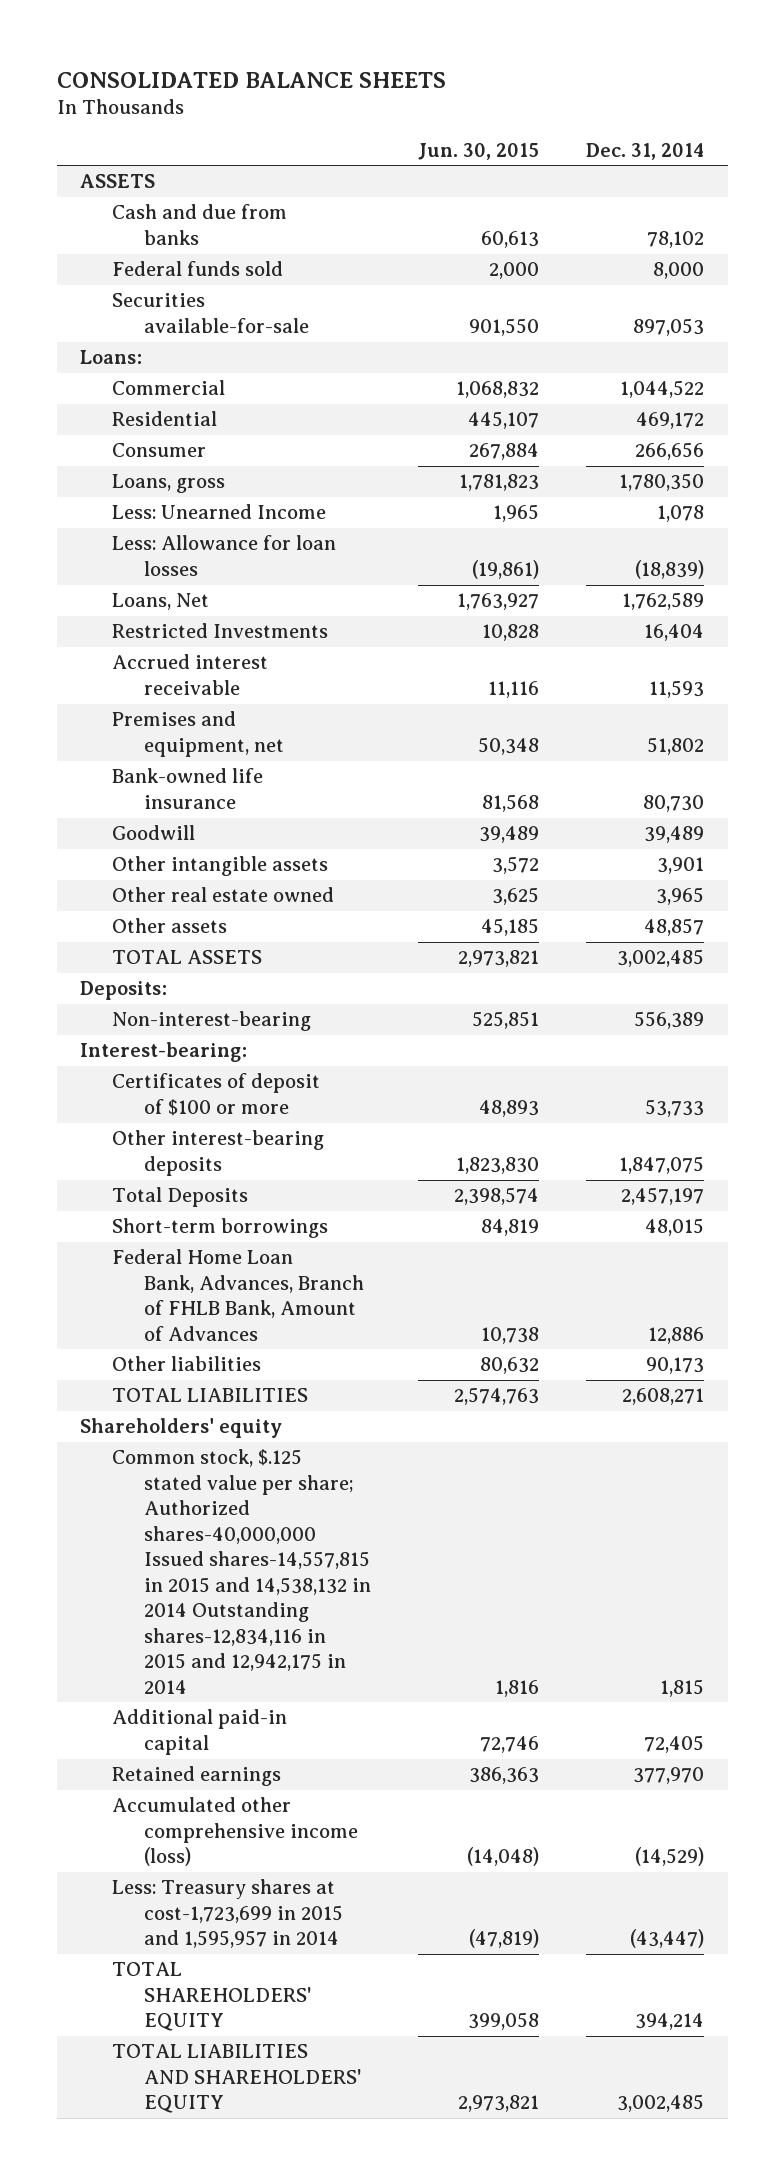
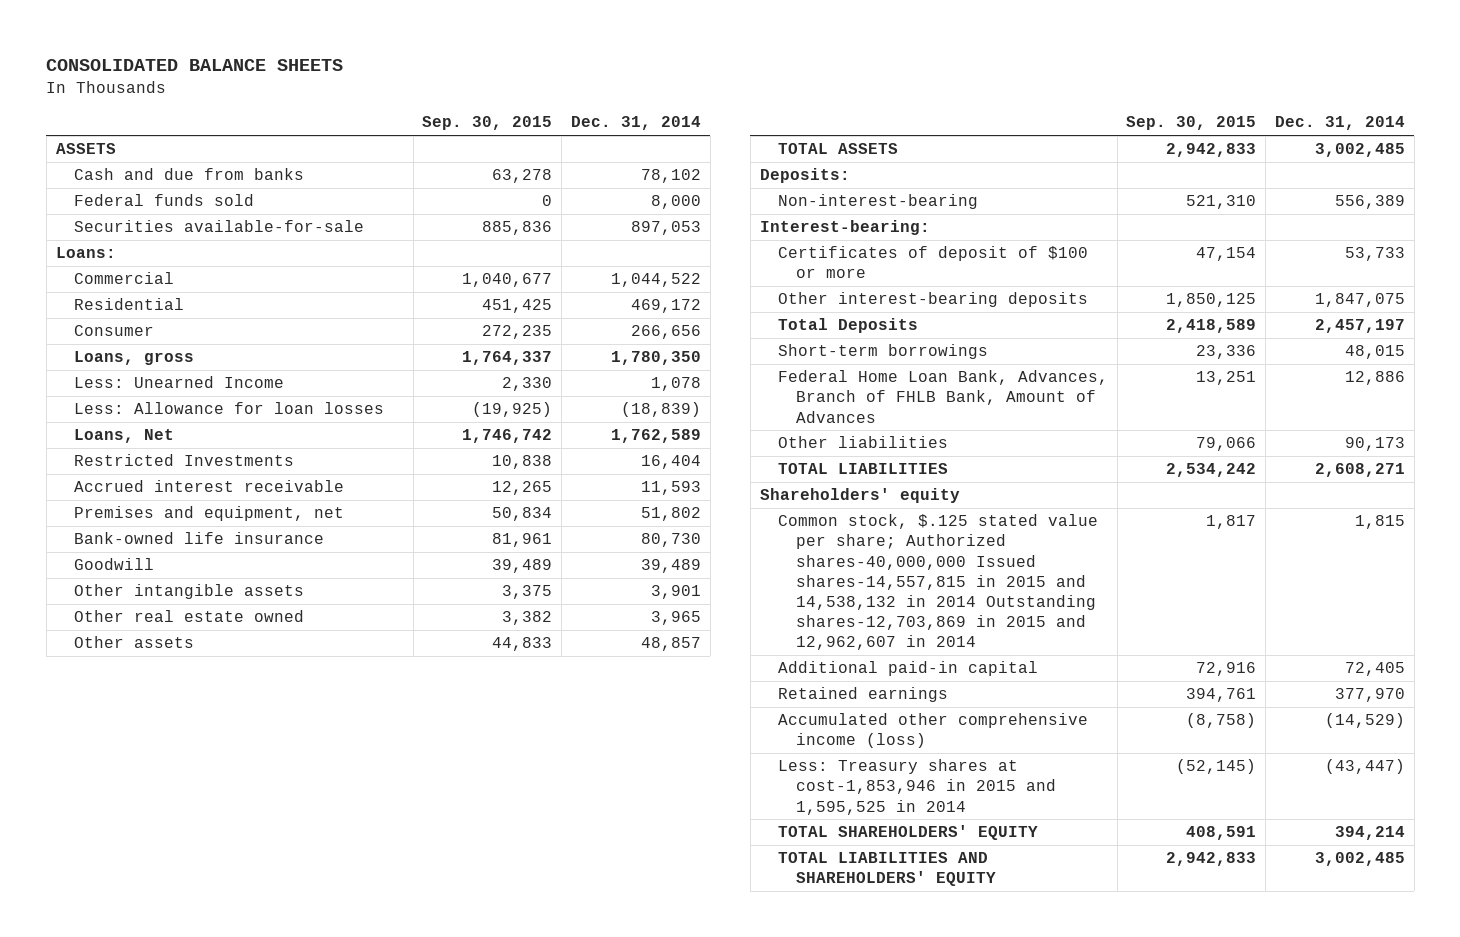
- | Jun. 30, 2015 | Dec. 31, 2014
+ | Sep. 30, 2015 | Dec. 31, 2014
- Common stock, $.125 stated value per share; Authorized shares-40,000,000 Issued shares-14,557,815 in 2015 and 14,538,132 in 2014 Outstanding shares-12,834,116 in 2015 and 12,942,175 in 2014 | 1,816 | 1,815
+ Common stock, $.125 stated value per share; Authorized shares-40,000,000 Issued shares-14,557,815 in 2015 and 14,538,132 in 2014 Outstanding shares-12,703,869 in 2015 and 12,962,607 in 2014 | 1,817 | 1,815
- Less: Treasury shares at cost-1,723,699 in 2015 and 1,595,957 in 2014 | (47,819) | (43,447)
+ Less: Treasury shares at cost-1,853,946 in 2015 and 1,595,525 in 2014 | (52,145) | (43,447)

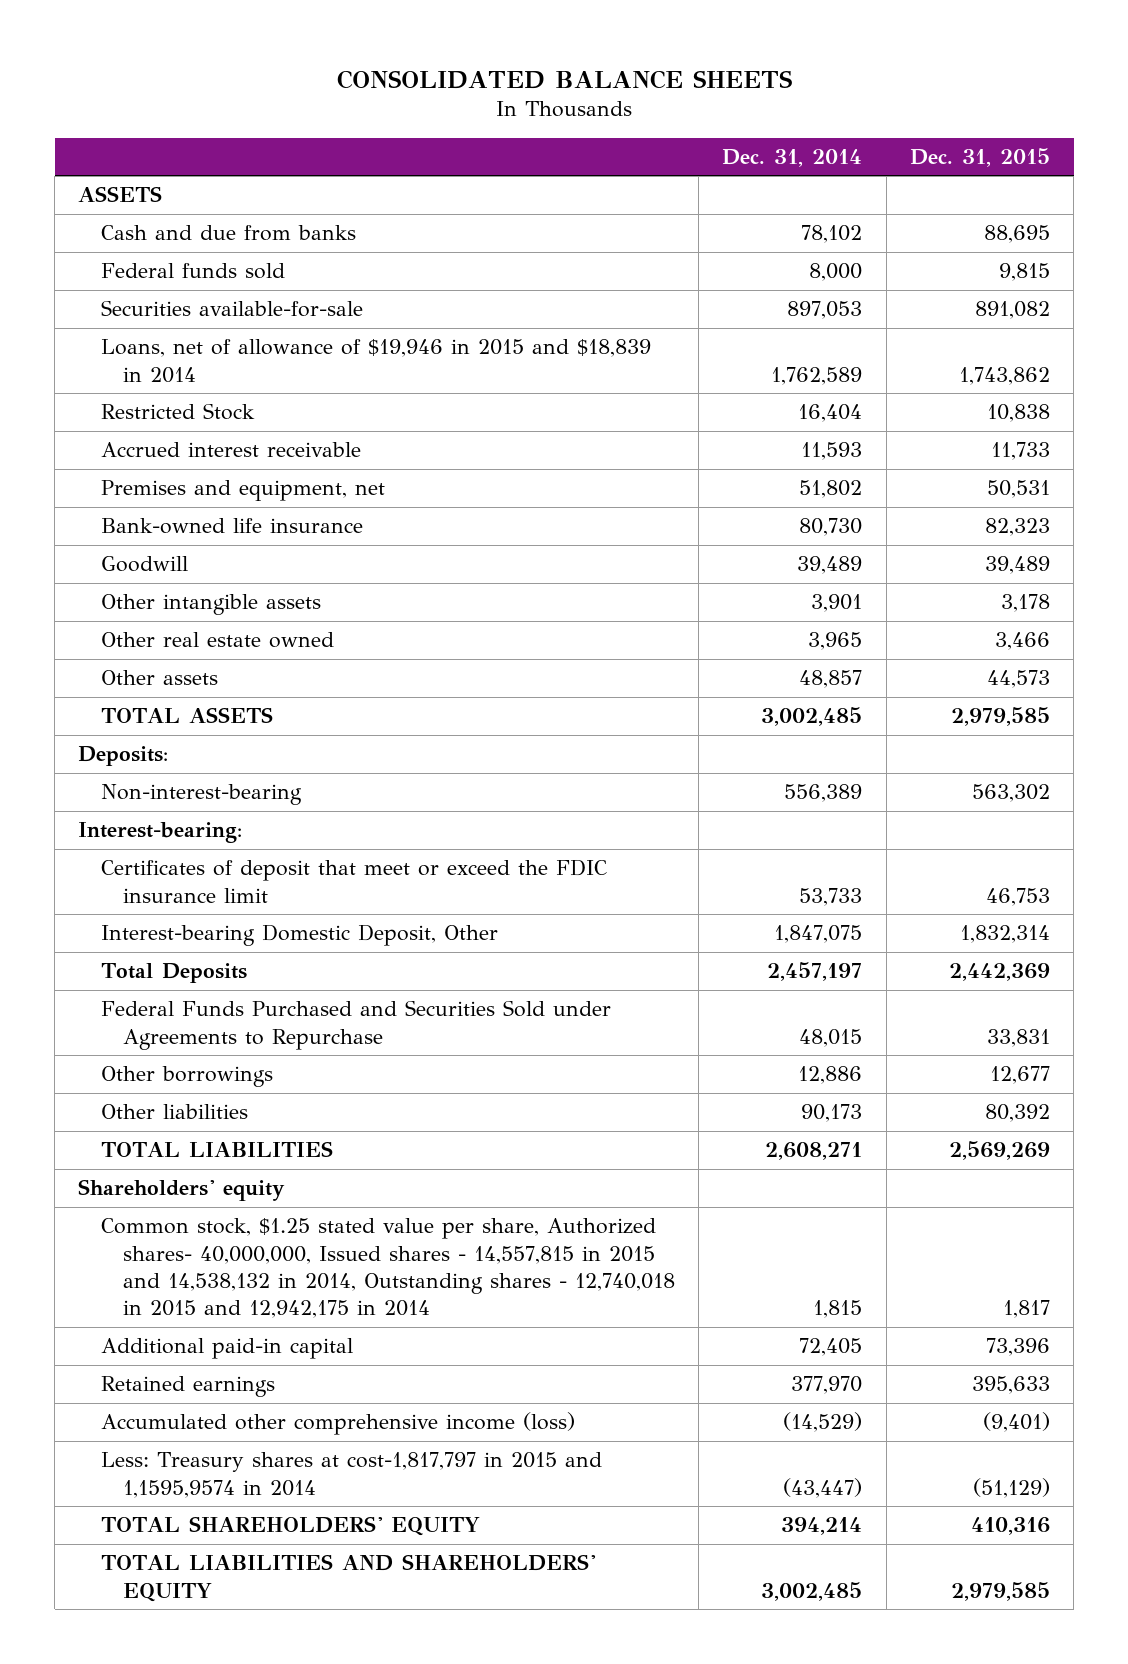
- | Sep. 30, 2015 | Dec. 31, 2014
+ | Dec. 31, 2014 | Dec. 31, 2015
- Loans:
- Commercial | 1,040,677 | 1,044,522
- Residential | 451,425 | 469,172
- Consumer | 272,235 | 266,656
- Loans, gross | 1,764,337 | 1,780,350
- Less: Unearned Income | 2,330 | 1,078
- Less: Allowance for loan losses | (19,925) | (18,839)
- Loans, Net | 1,746,742 | 1,762,589
- Restricted Investments | 10,838 | 16,404
+ Loans, net of allowance of $19,946 in 2015 and $18,839 in 2014 | 1,762,589 | 1,743,862
+ Restricted Stock | 16,404 | 10,838
- Certificates of deposit of $100 or more | 47,154 | 53,733
- Other interest-bearing deposits | 1,850,125 | 1,847,075
+ Certificates of deposit that meet or exceed the FDIC insurance limit | 53,733 | 46,753
+ Interest-bearing Domestic Deposit, Other | 1,847,075 | 1,832,314
- Short-term borrowings | 23,336 | 48,015
- Federal Home Loan Bank, Advances, Branch of FHLB Bank, Amount of Advances | 13,251 | 12,886
+ Federal Funds Purchased and Securities Sold under Agreements to Repurchase | 48,015 | 33,831
+ Other borrowings | 12,886 | 12,677
- Common stock, $.125 stated value per share; Authorized shares-40,000,000 Issued shares-14,557,815 in 2015 and 14,538,132 in 2014 Outstanding shares-12,703,869 in 2015 and 12,962,607 in 2014 | 1,817 | 1,815
+ Common stock, $1.25 stated value per share, Authorized shares- 40,000,000, Issued shares - 14,557,815 in 2015 and 14,538,132 in 2014, Outstanding shares - 12,740,018 in 2015 and 12,942,175 in 2014 | 1,815 | 1,817
- Less: Treasury shares at cost-1,853,946 in 2015 and 1,595,525 in 2014 | (52,145) | (43,447)
+ Less: Treasury shares at cost-1,817,797 in 2015 and 1,1595,9574 in 2014 | (43,447) | (51,129)

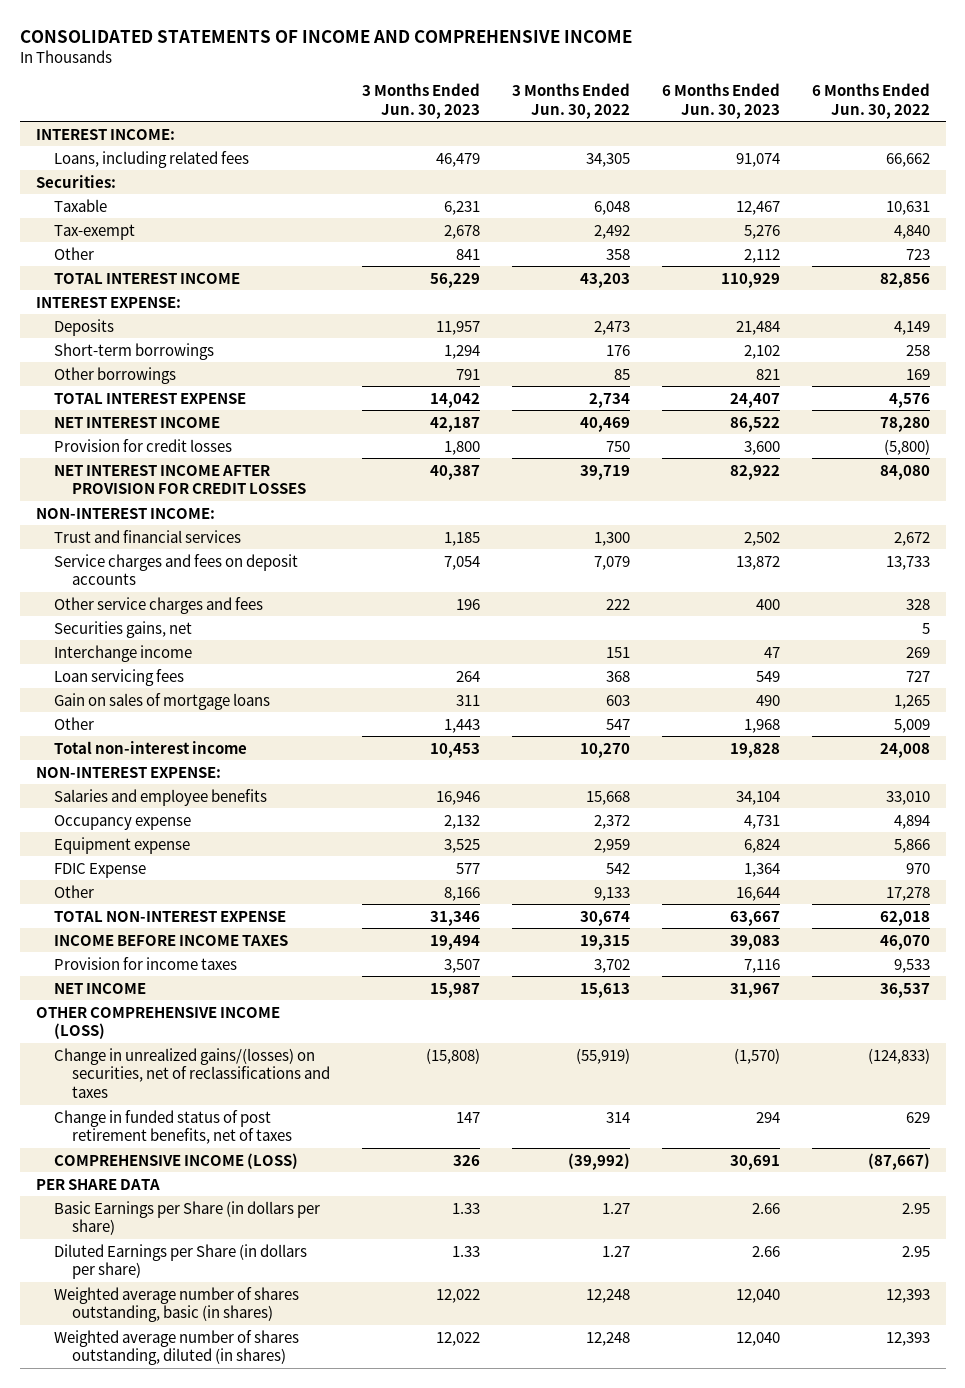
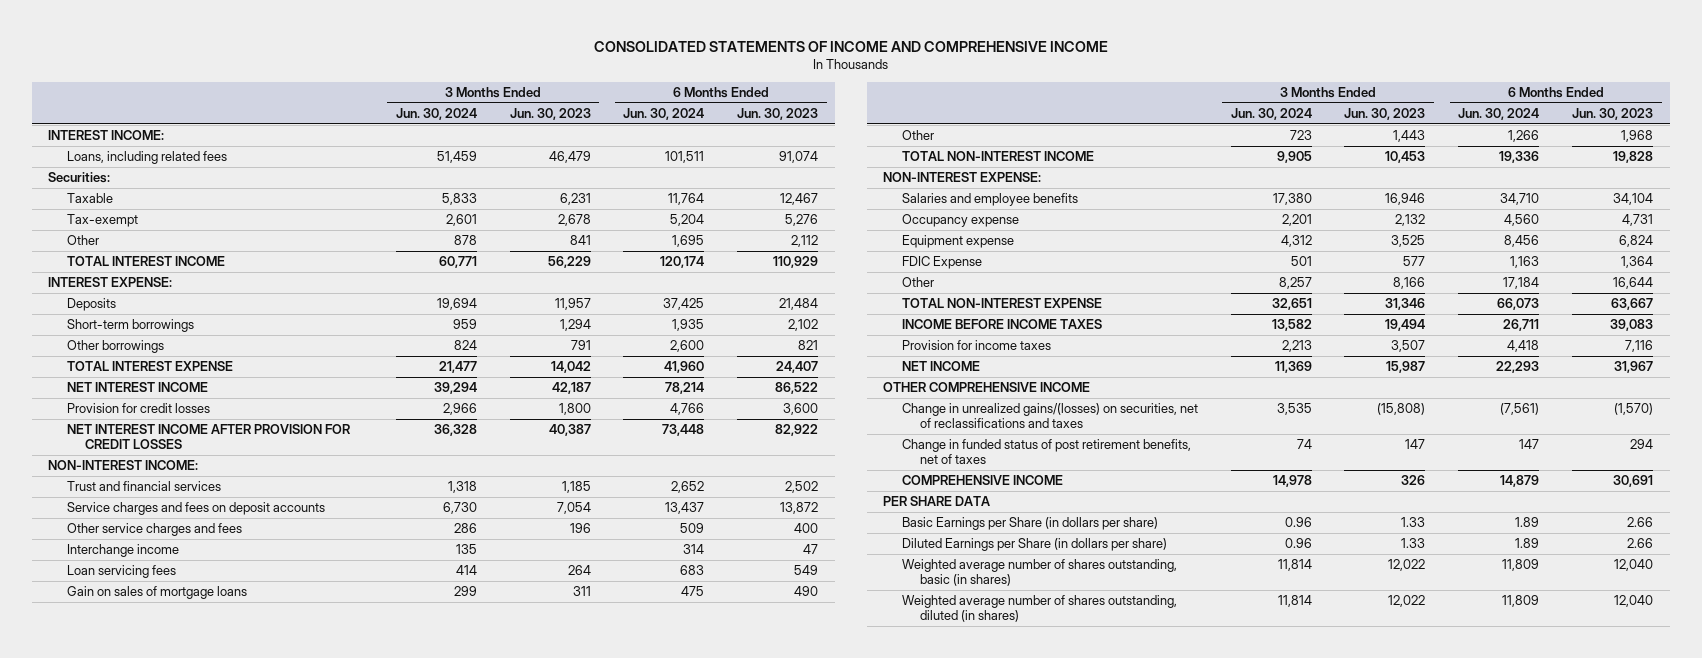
- | 3 Months Ended Jun. 30, 2023 | 3 Months Ended Jun. 30, 2022 | 6 Months Ended Jun. 30, 2023 | 6 Months Ended Jun. 30, 2022
+ | 3 Months Ended Jun. 30, 2024 | 3 Months Ended Jun. 30, 2023 | 6 Months Ended Jun. 30, 2024 | 6 Months Ended Jun. 30, 2023
- Securities gains, net | | | | 5
- Total non-interest income | 10,453 | 10,270 | 19,828 | 24,008
+ TOTAL NON-INTEREST INCOME | 9,905 | 10,453 | 19,336 | 19,828
- OTHER COMPREHENSIVE INCOME (LOSS)
+ OTHER COMPREHENSIVE INCOME
- COMPREHENSIVE INCOME (LOSS) | 326 | (39,992) | 30,691 | (87,667)
+ COMPREHENSIVE INCOME | 14,978 | 326 | 14,879 | 30,691

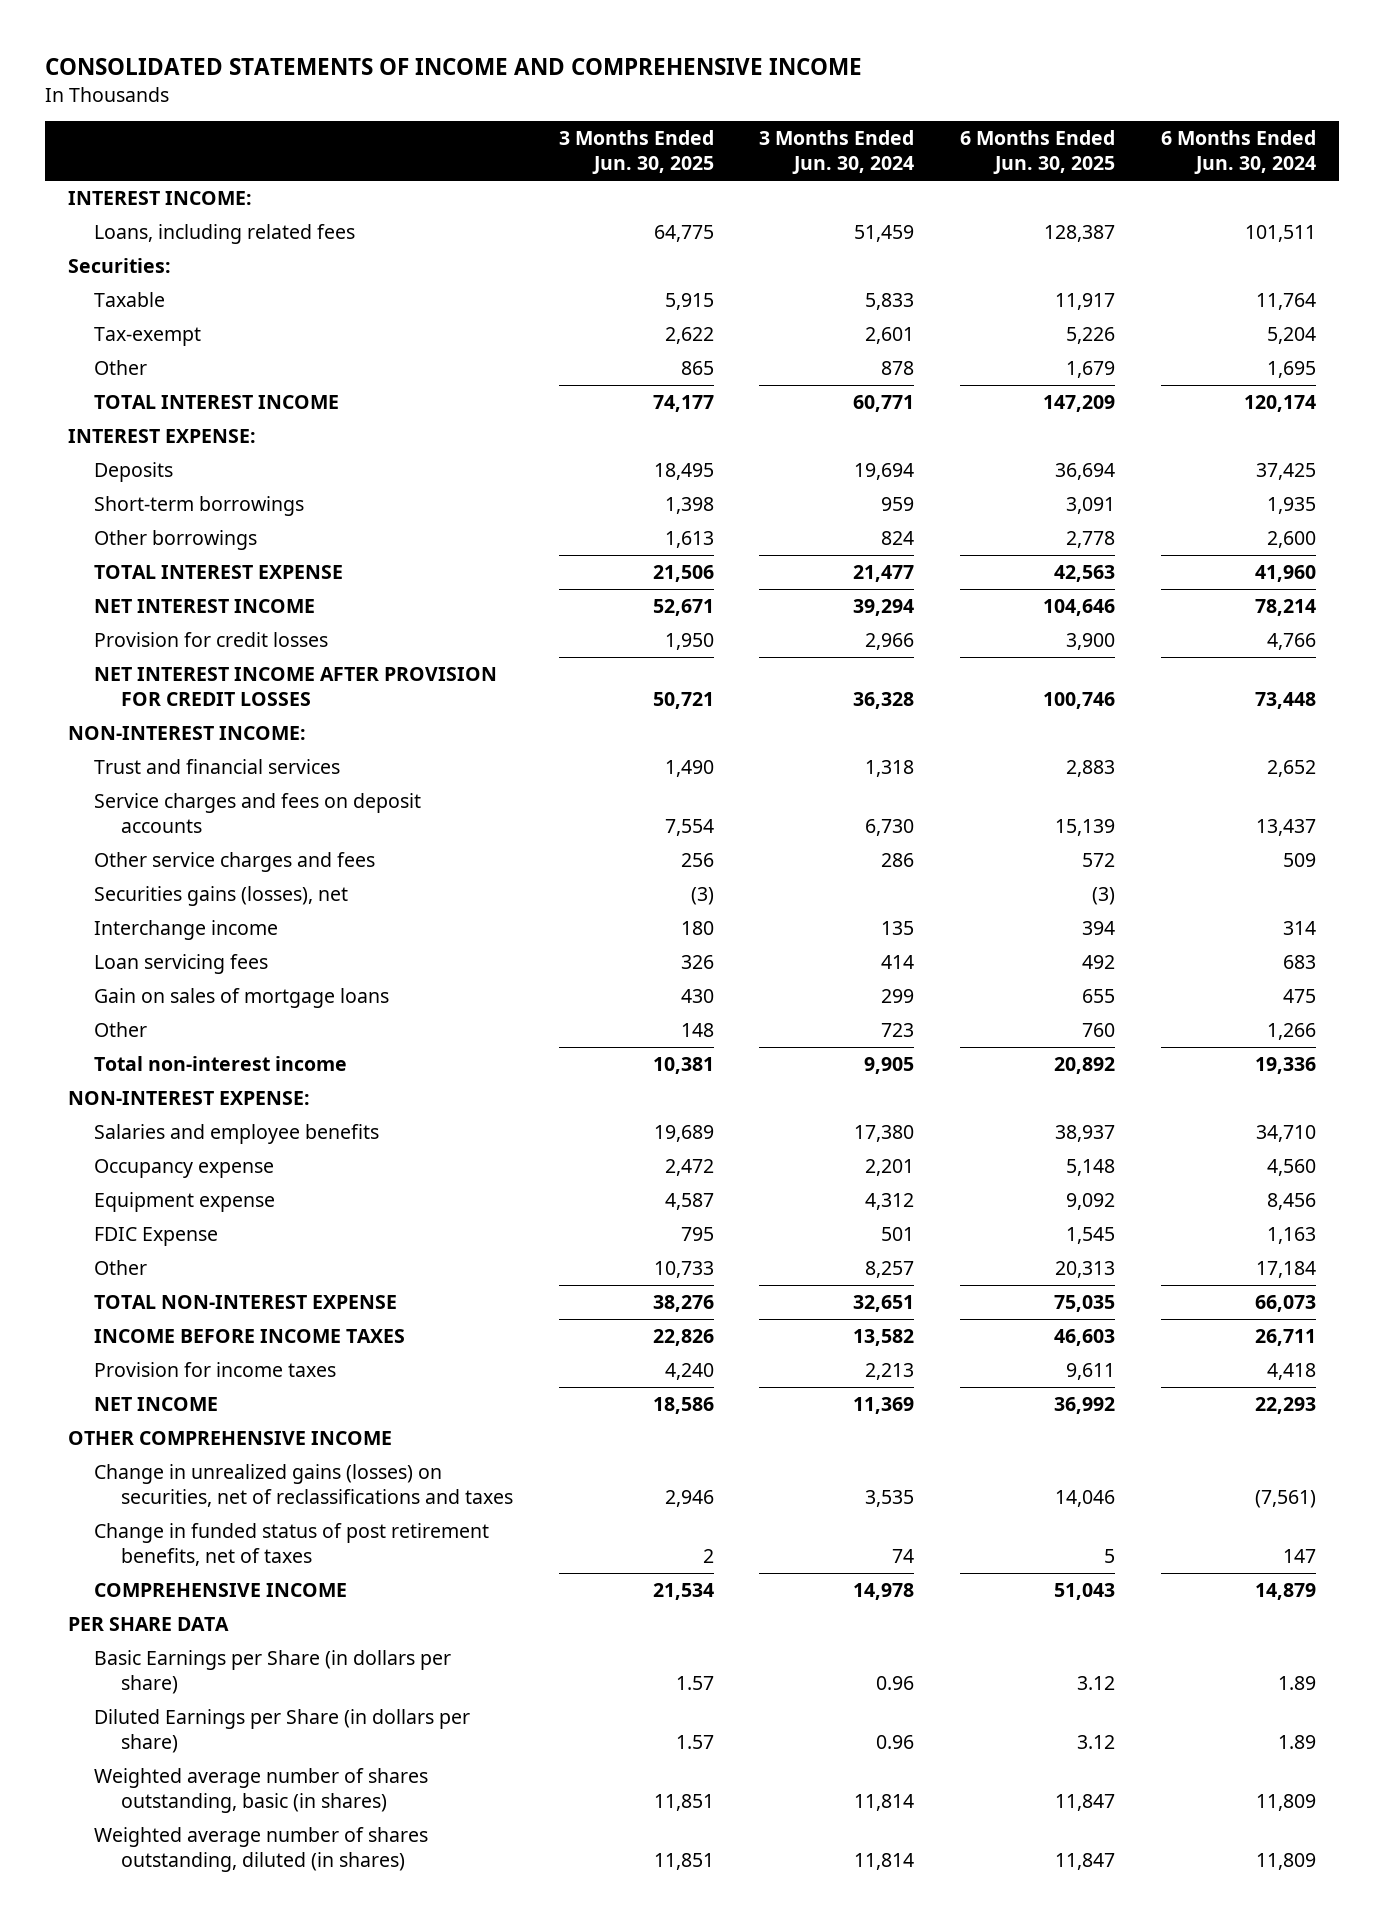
- | 3 Months Ended Jun. 30, 2024 | 3 Months Ended Jun. 30, 2023 | 6 Months Ended Jun. 30, 2024 | 6 Months Ended Jun. 30, 2023
+ | 3 Months Ended Jun. 30, 2025 | 3 Months Ended Jun. 30, 2024 | 6 Months Ended Jun. 30, 2025 | 6 Months Ended Jun. 30, 2024
+ Securities gains (losses), net | (3) | | (3) |
- TOTAL NON-INTEREST INCOME | 9,905 | 10,453 | 19,336 | 19,828
+ Total non-interest income | 10,381 | 9,905 | 20,892 | 19,336
- Change in unrealized gains/(losses) on securities, net of reclassifications and taxes | 3,535 | (15,808) | (7,561) | (1,570)
+ Change in unrealized gains (losses) on securities, net of reclassifications and taxes | 2,946 | 3,535 | 14,046 | (7,561)

